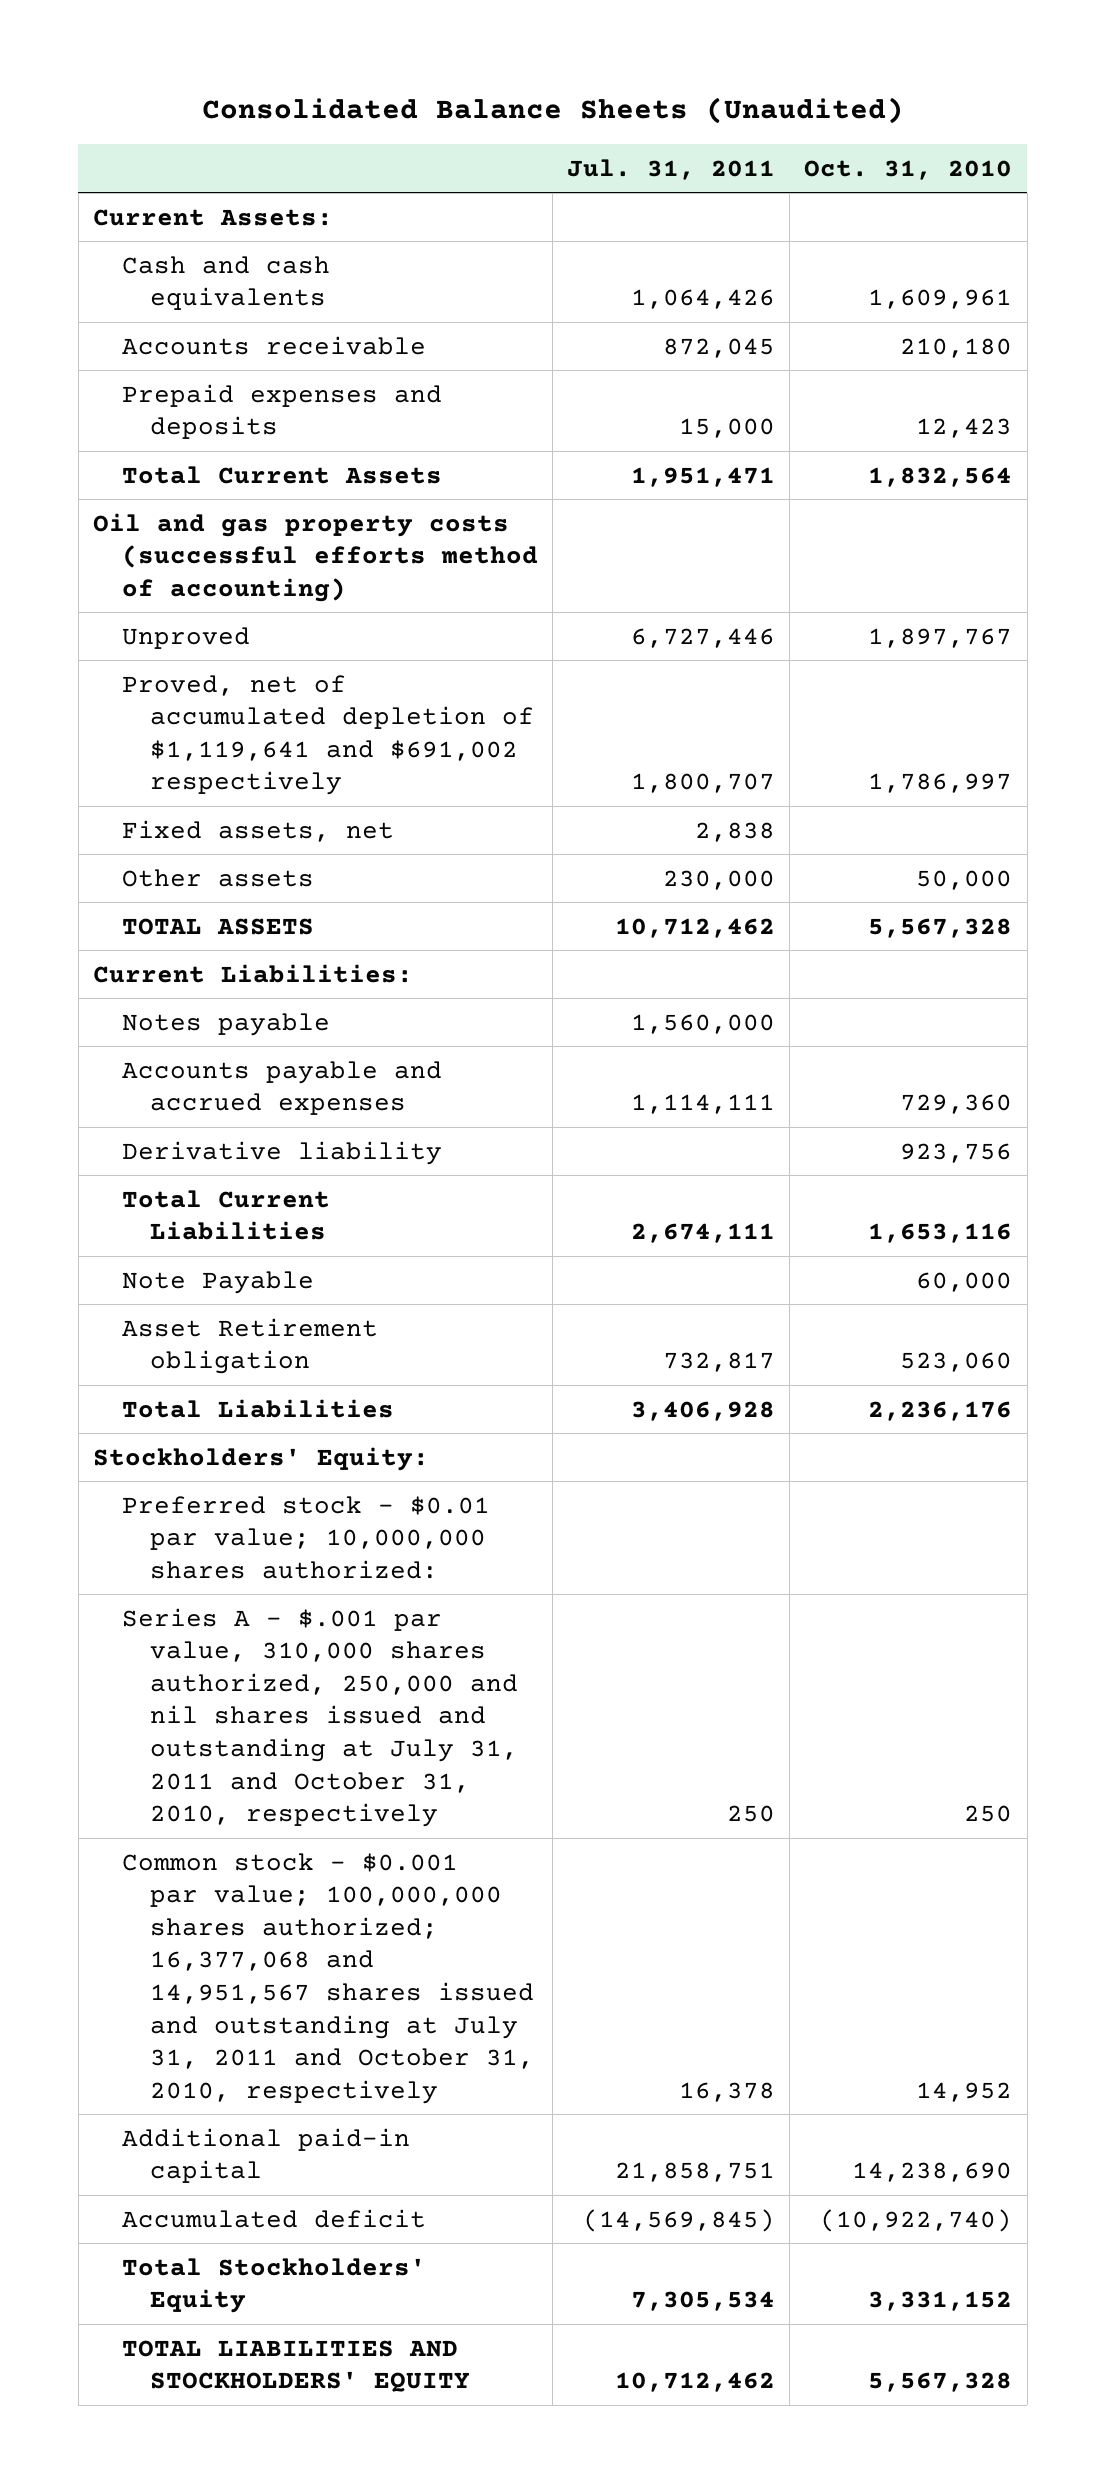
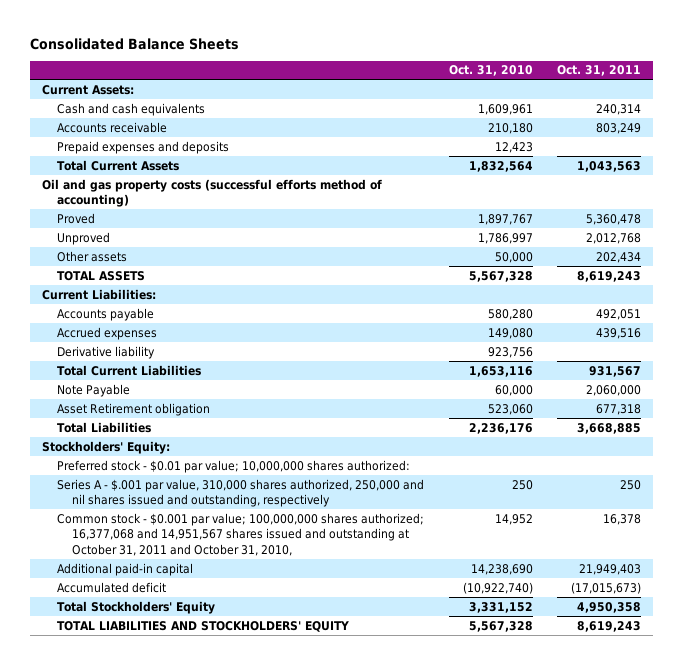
- Consolidated Balance Sheets (Unaudited)
+ Consolidated Balance Sheets
- | Jul. 31, 2011 | Oct. 31, 2010
+ | Oct. 31, 2010 | Oct. 31, 2011
- Unproved | 6,727,446 | 1,897,767
- Proved, net of accumulated depletion of $1,119,641 and $691,002 respectively | 1,800,707 | 1,786,997
- Fixed assets, net | 2,838 |
+ Proved | 1,897,767 | 5,360,478
+ Unproved | 1,786,997 | 2,012,768
- Notes payable | 1,560,000 |
- Accounts payable and accrued expenses | 1,114,111 | 729,360
+ Accounts payable | 580,280 | 492,051
+ Accrued expenses | 149,080 | 439,516
- Series A - $.001 par value, 310,000 shares authorized, 250,000 and nil shares issued and outstanding at July 31, 2011 and October 31, 2010, respectively | 250 | 250
- Common stock - $0.001 par value; 100,000,000 shares authorized; 16,377,068 and 14,951,567 shares issued and outstanding at July 31, 2011 and October 31, 2010, respectively | 16,378 | 14,952
+ Series A - $.001 par value, 310,000 shares authorized, 250,000 and nil shares issued and outstanding, respectively | 250 | 250
+ Common stock - $0.001 par value; 100,000,000 shares authorized; 16,377,068 and 14,951,567 shares issued and outstanding at October 31, 2011 and October 31, 2010, | 14,952 | 16,378

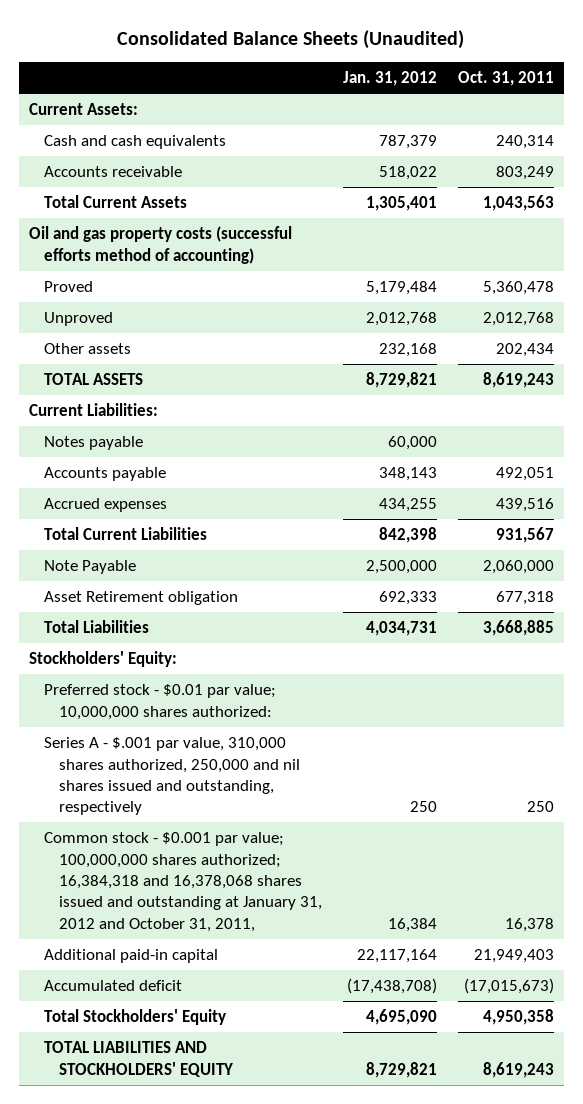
- Consolidated Balance Sheets
+ Consolidated Balance Sheets (Unaudited)
- | Oct. 31, 2010 | Oct. 31, 2011
+ | Jan. 31, 2012 | Oct. 31, 2011
- Prepaid expenses and deposits | 12,423 |
+ Notes payable | 60,000 |
- Derivative liability | 923,756 |
- Common stock - $0.001 par value; 100,000,000 shares authorized; 16,377,068 and 14,951,567 shares issued and outstanding at October 31, 2011 and October 31, 2010, | 14,952 | 16,378
+ Common stock - $0.001 par value; 100,000,000 shares authorized; 16,384,318 and 16,378,068 shares issued and outstanding at January 31, 2012 and October 31, 2011, | 16,384 | 16,378

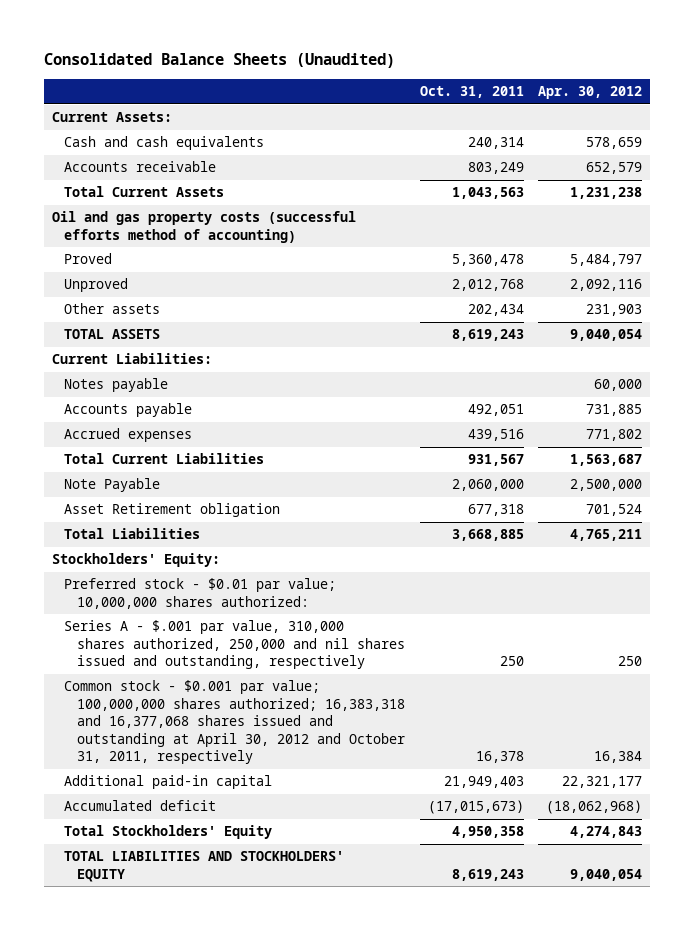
- | Jan. 31, 2012 | Oct. 31, 2011
+ | Oct. 31, 2011 | Apr. 30, 2012
- Common stock - $0.001 par value; 100,000,000 shares authorized; 16,384,318 and 16,378,068 shares issued and outstanding at January 31, 2012 and October 31, 2011, | 16,384 | 16,378
+ Common stock - $0.001 par value; 100,000,000 shares authorized; 16,383,318 and 16,377,068 shares issued and outstanding at April 30, 2012 and October 31, 2011, respectively | 16,378 | 16,384

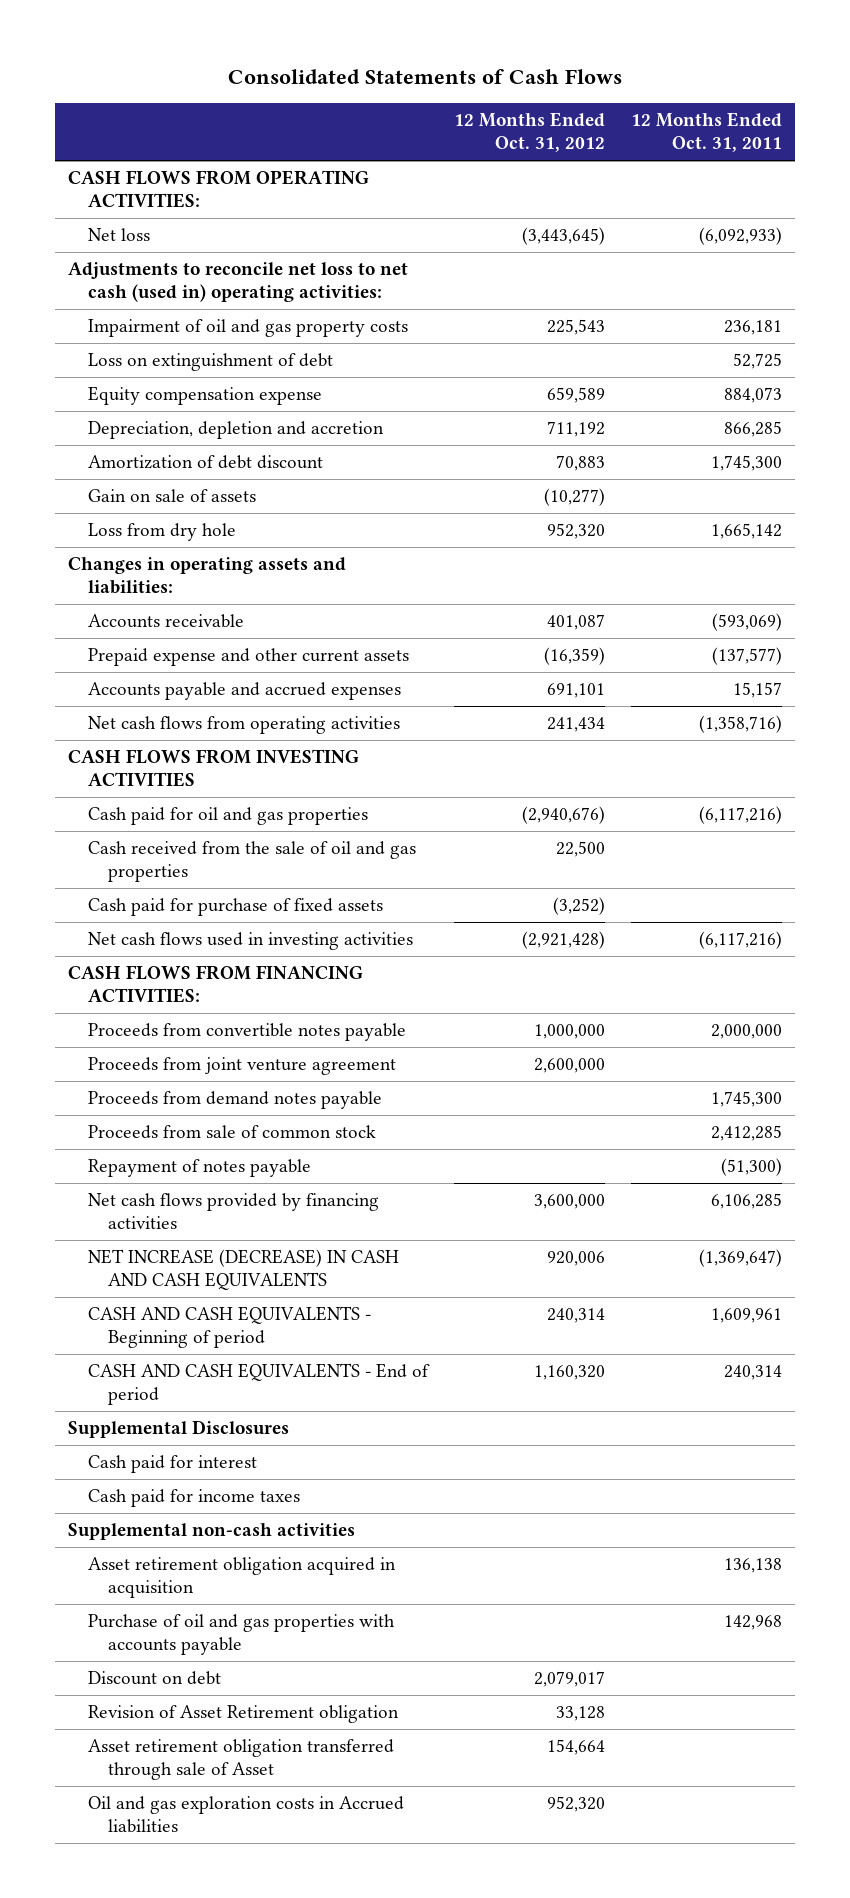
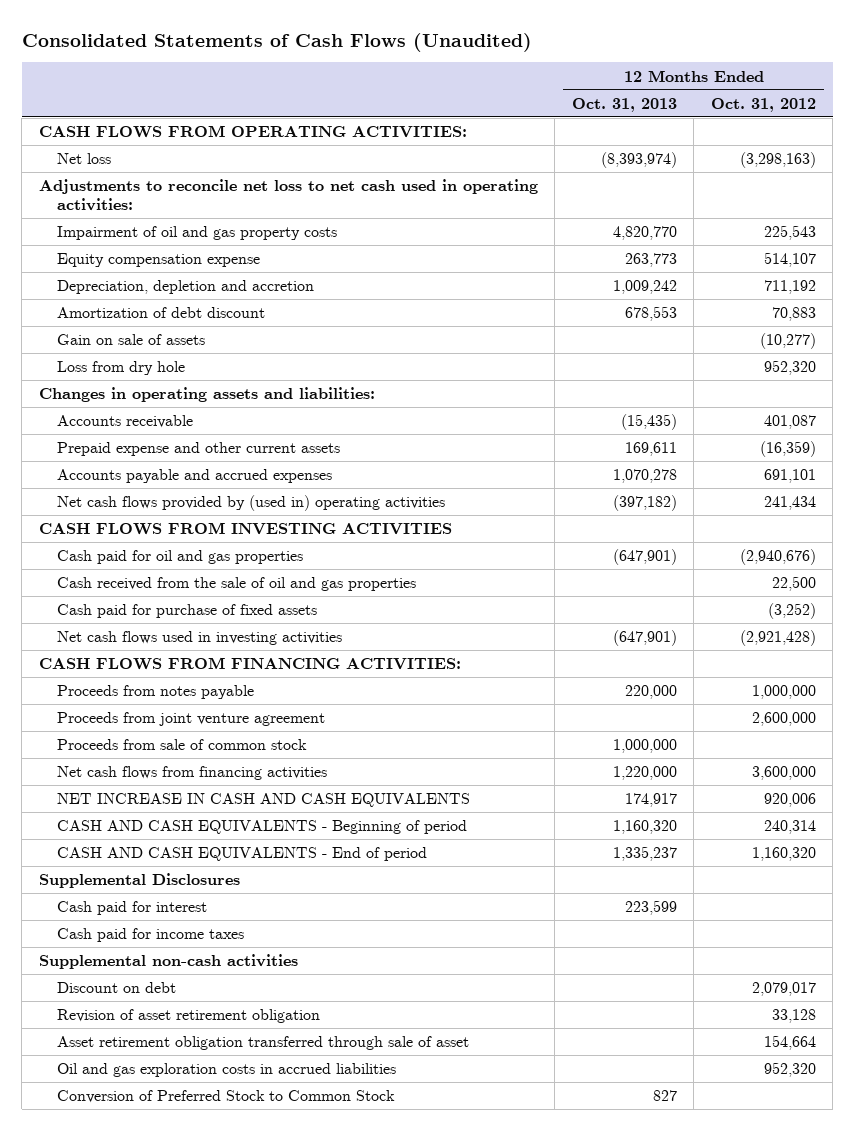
- Consolidated Statements of Cash Flows
+ Consolidated Statements of Cash Flows (Unaudited)
- | 12 Months Ended Oct. 31, 2012 | 12 Months Ended Oct. 31, 2011
+ | 12 Months Ended Oct. 31, 2013 | 12 Months Ended Oct. 31, 2012
- Net loss | (3,443,645) | (6,092,933)
- Adjustments to reconcile net loss to net cash (used in) operating activities:
+ Net loss | (8,393,974) | (3,298,163)
+ Adjustments to reconcile net loss to net cash used in operating activities:
- Loss on extinguishment of debt | | 52,725
- Equity compensation expense | 659,589 | 884,073
+ Equity compensation expense | 263,773 | 514,107
- Net cash flows from operating activities | 241,434 | (1,358,716)
+ Net cash flows provided by (used in) operating activities | (397,182) | 241,434
- Proceeds from convertible notes payable | 1,000,000 | 2,000,000
+ Proceeds from notes payable | 220,000 | 1,000,000
- Proceeds from demand notes payable | | 1,745,300
- Repayment of notes payable | | (51,300)
- Net cash flows provided by financing activities | 3,600,000 | 6,106,285
- NET INCREASE (DECREASE) IN CASH AND CASH EQUIVALENTS | 920,006 | (1,369,647)
+ Net cash flows from financing activities | 1,220,000 | 3,600,000
+ NET INCREASE IN CASH AND CASH EQUIVALENTS | 174,917 | 920,006
- Asset retirement obligation acquired in acquisition | | 136,138
- Purchase of oil and gas properties with accounts payable | | 142,968
- Revision of Asset Retirement obligation | 33,128 |
- Asset retirement obligation transferred through sale of Asset | 154,664 |
- Oil and gas exploration costs in Accrued liabilities | 952,320 |
+ Revision of asset retirement obligation | | 33,128
+ Asset retirement obligation transferred through sale of asset | | 154,664
+ Oil and gas exploration costs in accrued liabilities | | 952,320
+ Conversion of Preferred Stock to Common Stock | 827 |

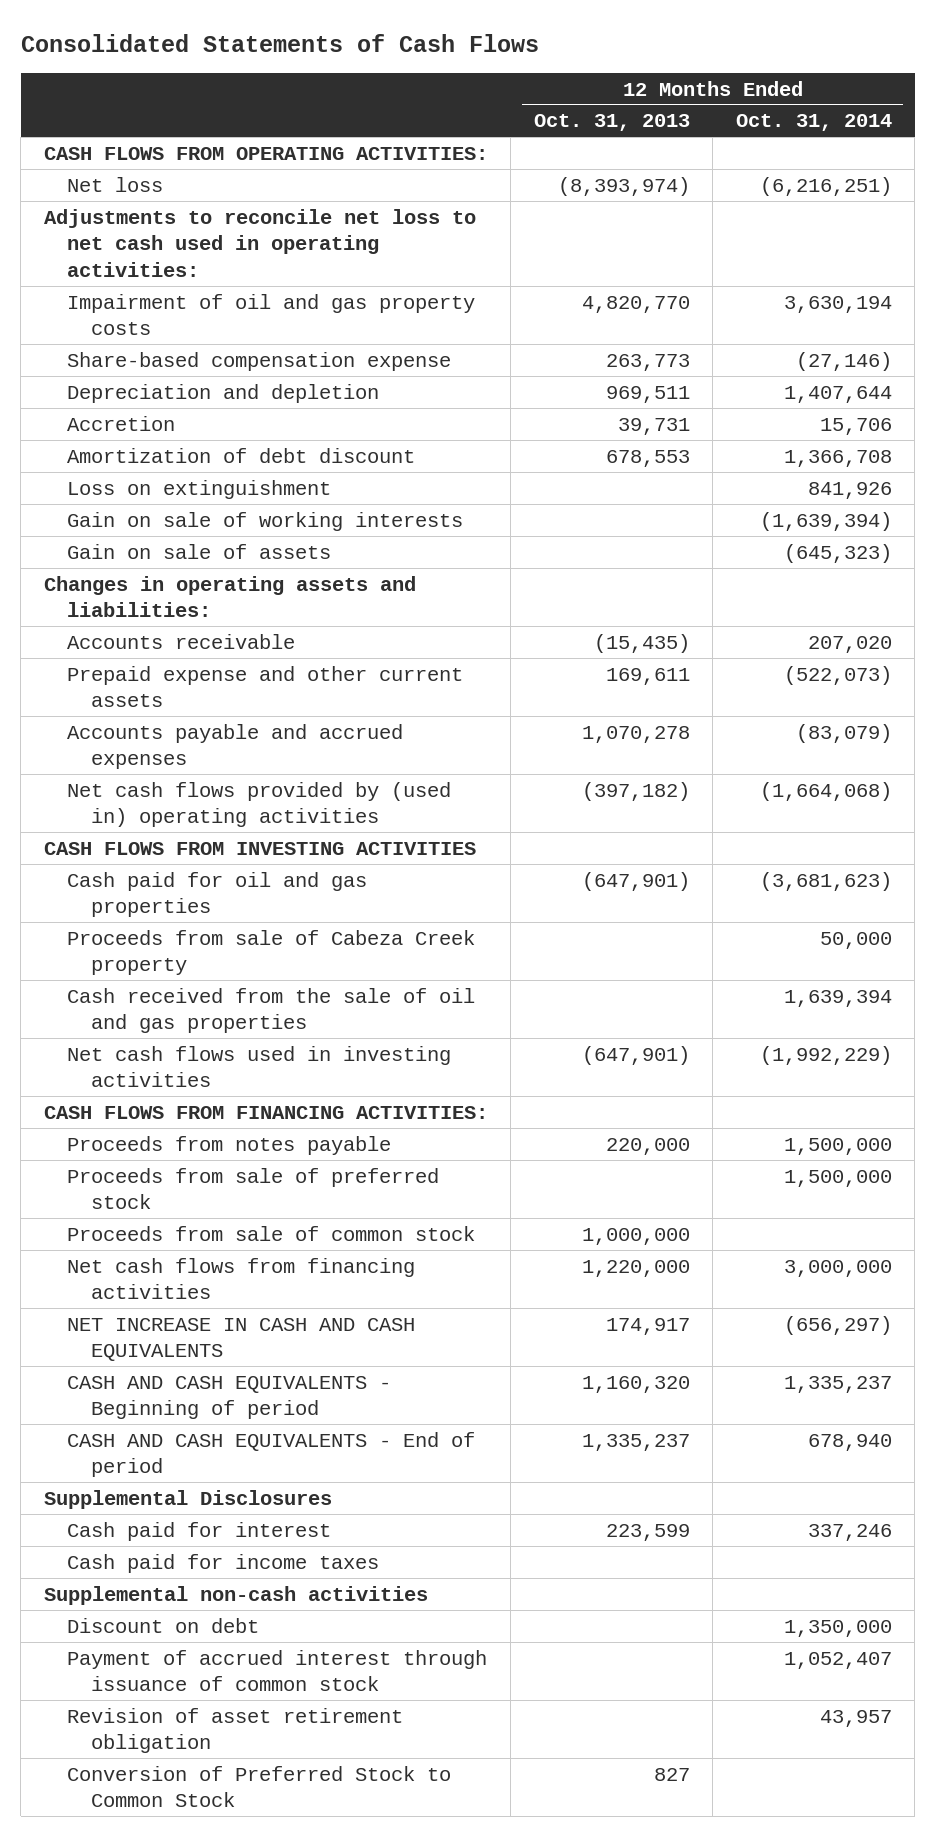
- Consolidated Statements of Cash Flows (Unaudited)
+ Consolidated Statements of Cash Flows
- | 12 Months Ended Oct. 31, 2013 | 12 Months Ended Oct. 31, 2012
+ | 12 Months Ended Oct. 31, 2013 | 12 Months Ended Oct. 31, 2014
- Equity compensation expense | 263,773 | 514,107
- Depreciation, depletion and accretion | 1,009,242 | 711,192
+ Share-based compensation expense | 263,773 | (27,146)
+ Depreciation and depletion | 969,511 | 1,407,644
+ Accretion | 39,731 | 15,706
+ Loss on extinguishment | | 841,926
+ Gain on sale of working interests | | (1,639,394)
- Loss from dry hole | | 952,320
+ Proceeds from sale of Cabeza Creek property | | 50,000
- Cash paid for purchase of fixed assets | | (3,252)
- Proceeds from joint venture agreement | | 2,600,000
+ Proceeds from sale of preferred stock | | 1,500,000
+ Payment of accrued interest through issuance of common stock | | 1,052,407
- Asset retirement obligation transferred through sale of asset | | 154,664
- Oil and gas exploration costs in accrued liabilities | | 952,320

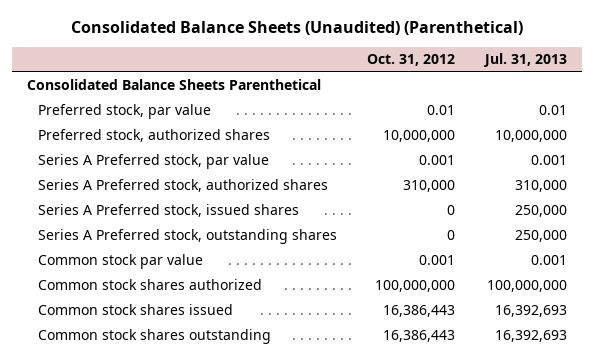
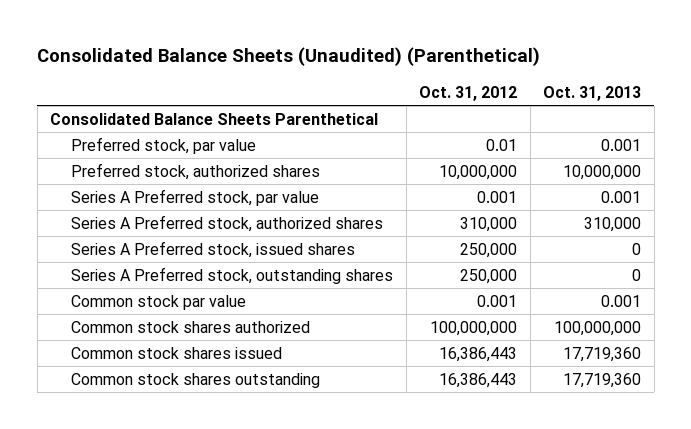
- | Oct. 31, 2012 | Jul. 31, 2013
+ | Oct. 31, 2012 | Oct. 31, 2013
- Series A Preferred stock, issued shares | 0 | 250,000
- Series A Preferred stock, outstanding shares | 0 | 250,000
+ Series A Preferred stock, issued shares | 250,000 | 0
+ Series A Preferred stock, outstanding shares | 250,000 | 0

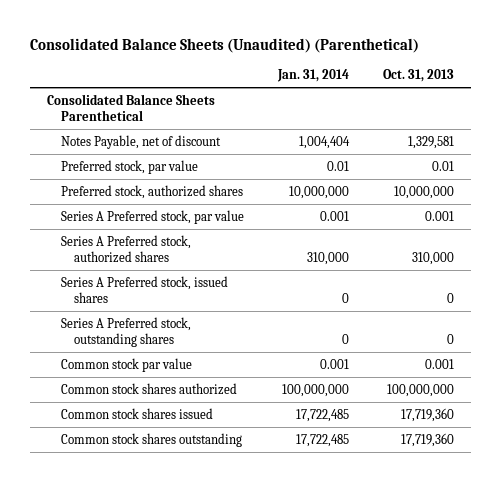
- | Oct. 31, 2012 | Oct. 31, 2013
+ | Jan. 31, 2014 | Oct. 31, 2013
- Preferred stock, par value | 0.01 | 0.001
+ Notes Payable, net of discount | 1,004,404 | 1,329,581
+ Preferred stock, par value | 0.01 | 0.01

